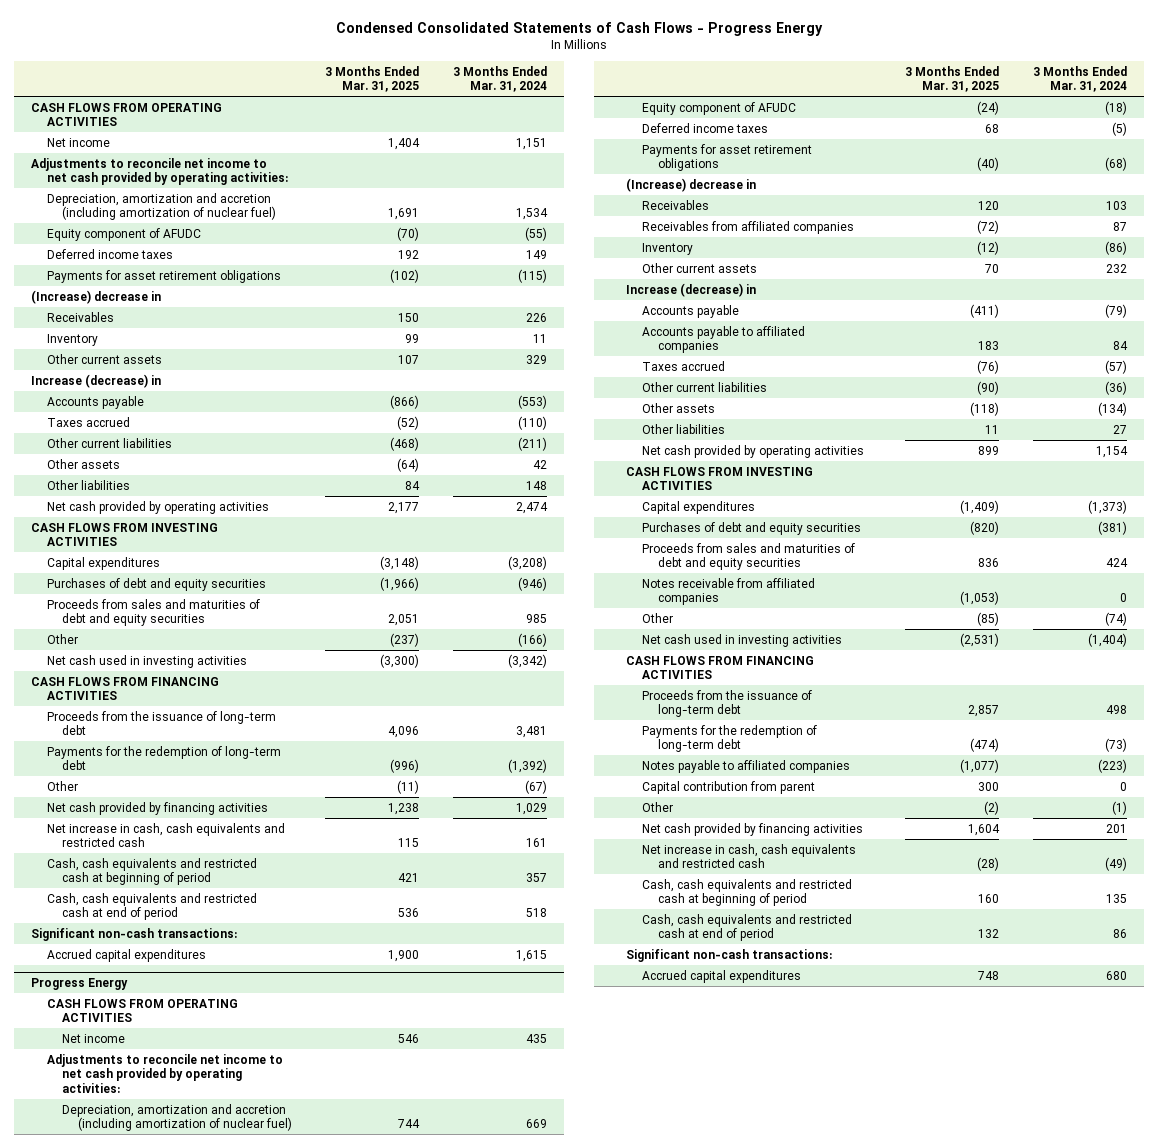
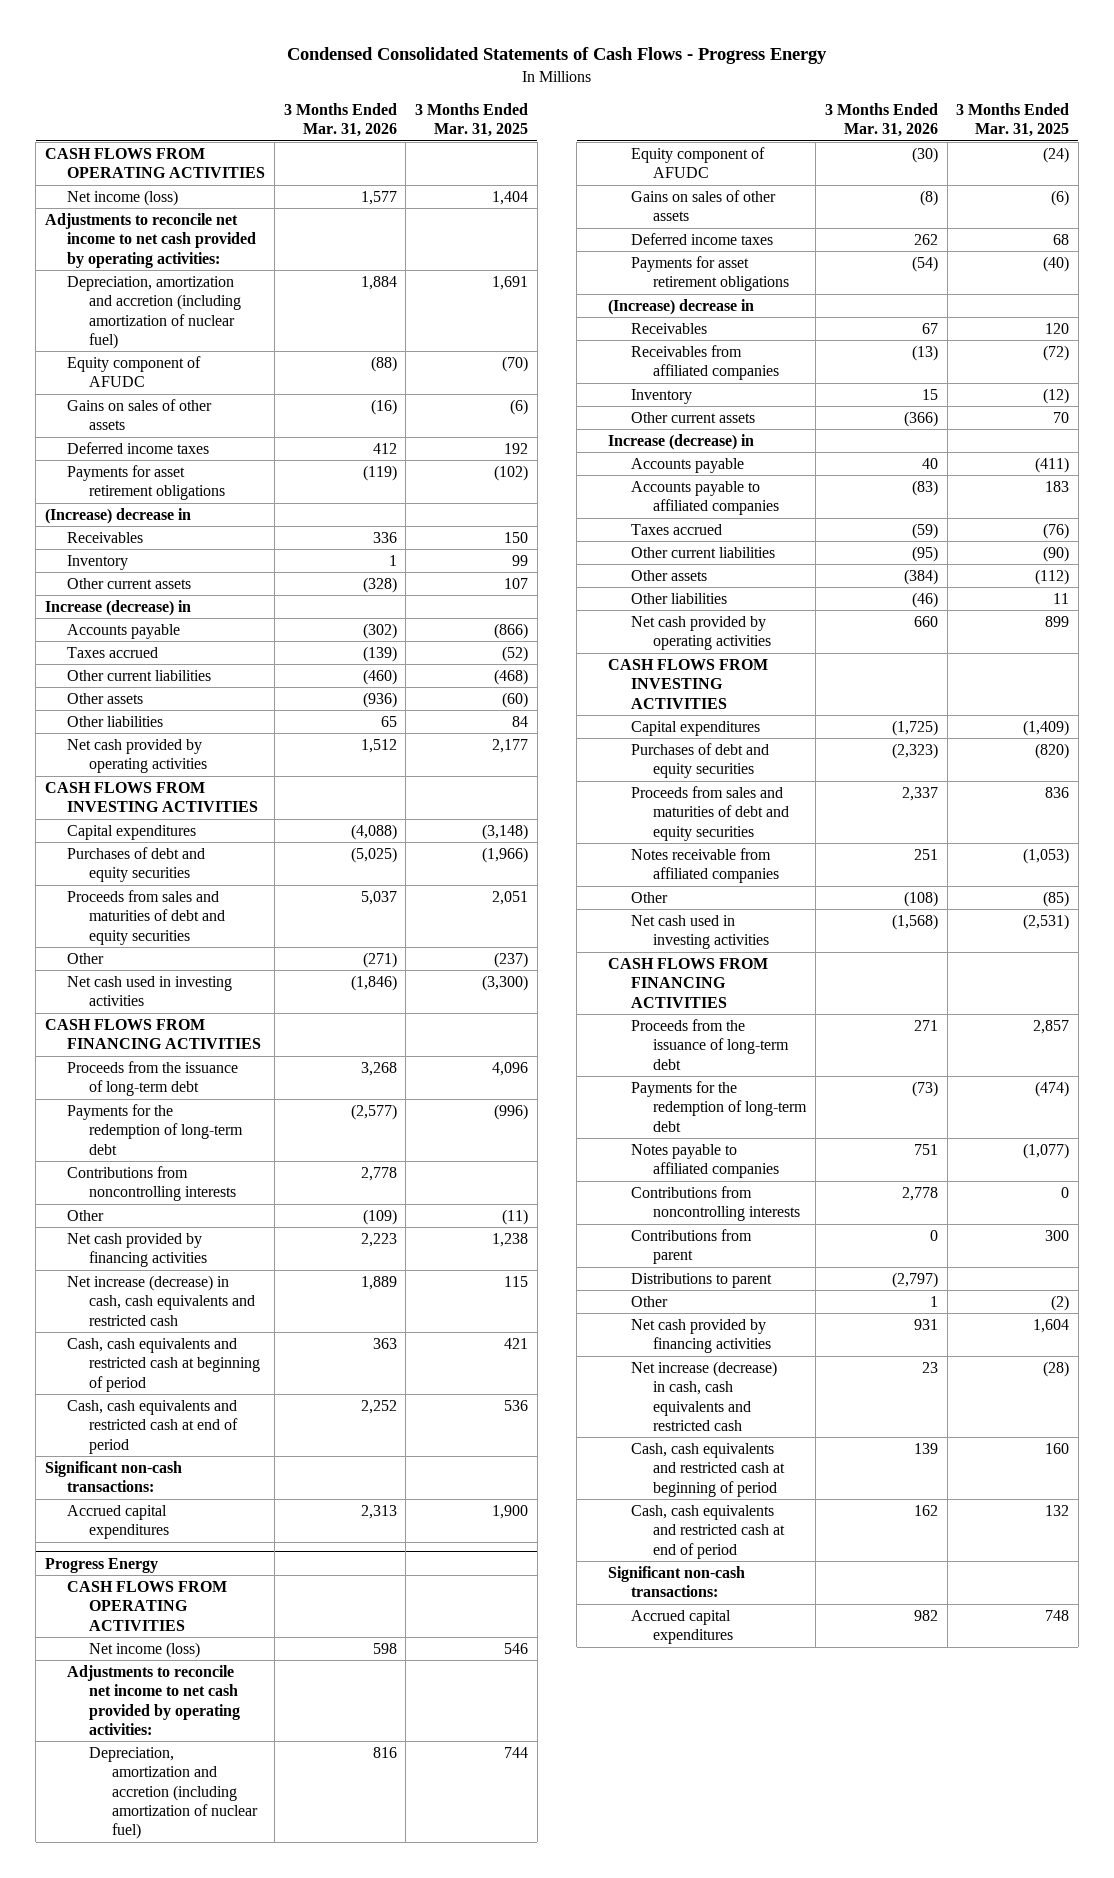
- | 3 Months Ended Mar. 31, 2025 | 3 Months Ended Mar. 31, 2024
+ | 3 Months Ended Mar. 31, 2026 | 3 Months Ended Mar. 31, 2025
- Net income | 1,404 | 1,151
+ Net income (loss) | 1,577 | 1,404
+ Gains on sales of other assets | (16) | (6)
- Other assets | (64) | 42
+ Other assets | (936) | (60)
+ Contributions from noncontrolling interests | 2,778 |
- Net increase in cash, cash equivalents and restricted cash | 115 | 161
+ Net increase (decrease) in cash, cash equivalents and restricted cash | 1,889 | 115
@ Progress Energy
- Net income | 546 | 435
+ Net income (loss) | 598 | 546
+ Gains on sales of other assets | (8) | (6)
- Other assets | (118) | (134)
+ Other assets | (384) | (112)
- Capital contribution from parent | 300 | 0
+ Contributions from noncontrolling interests | 2,778 | 0
+ Contributions from parent | 0 | 300
+ Distributions to parent | (2,797) |
- Net increase in cash, cash equivalents and restricted cash | (28) | (49)
+ Net increase (decrease) in cash, cash equivalents and restricted cash | 23 | (28)

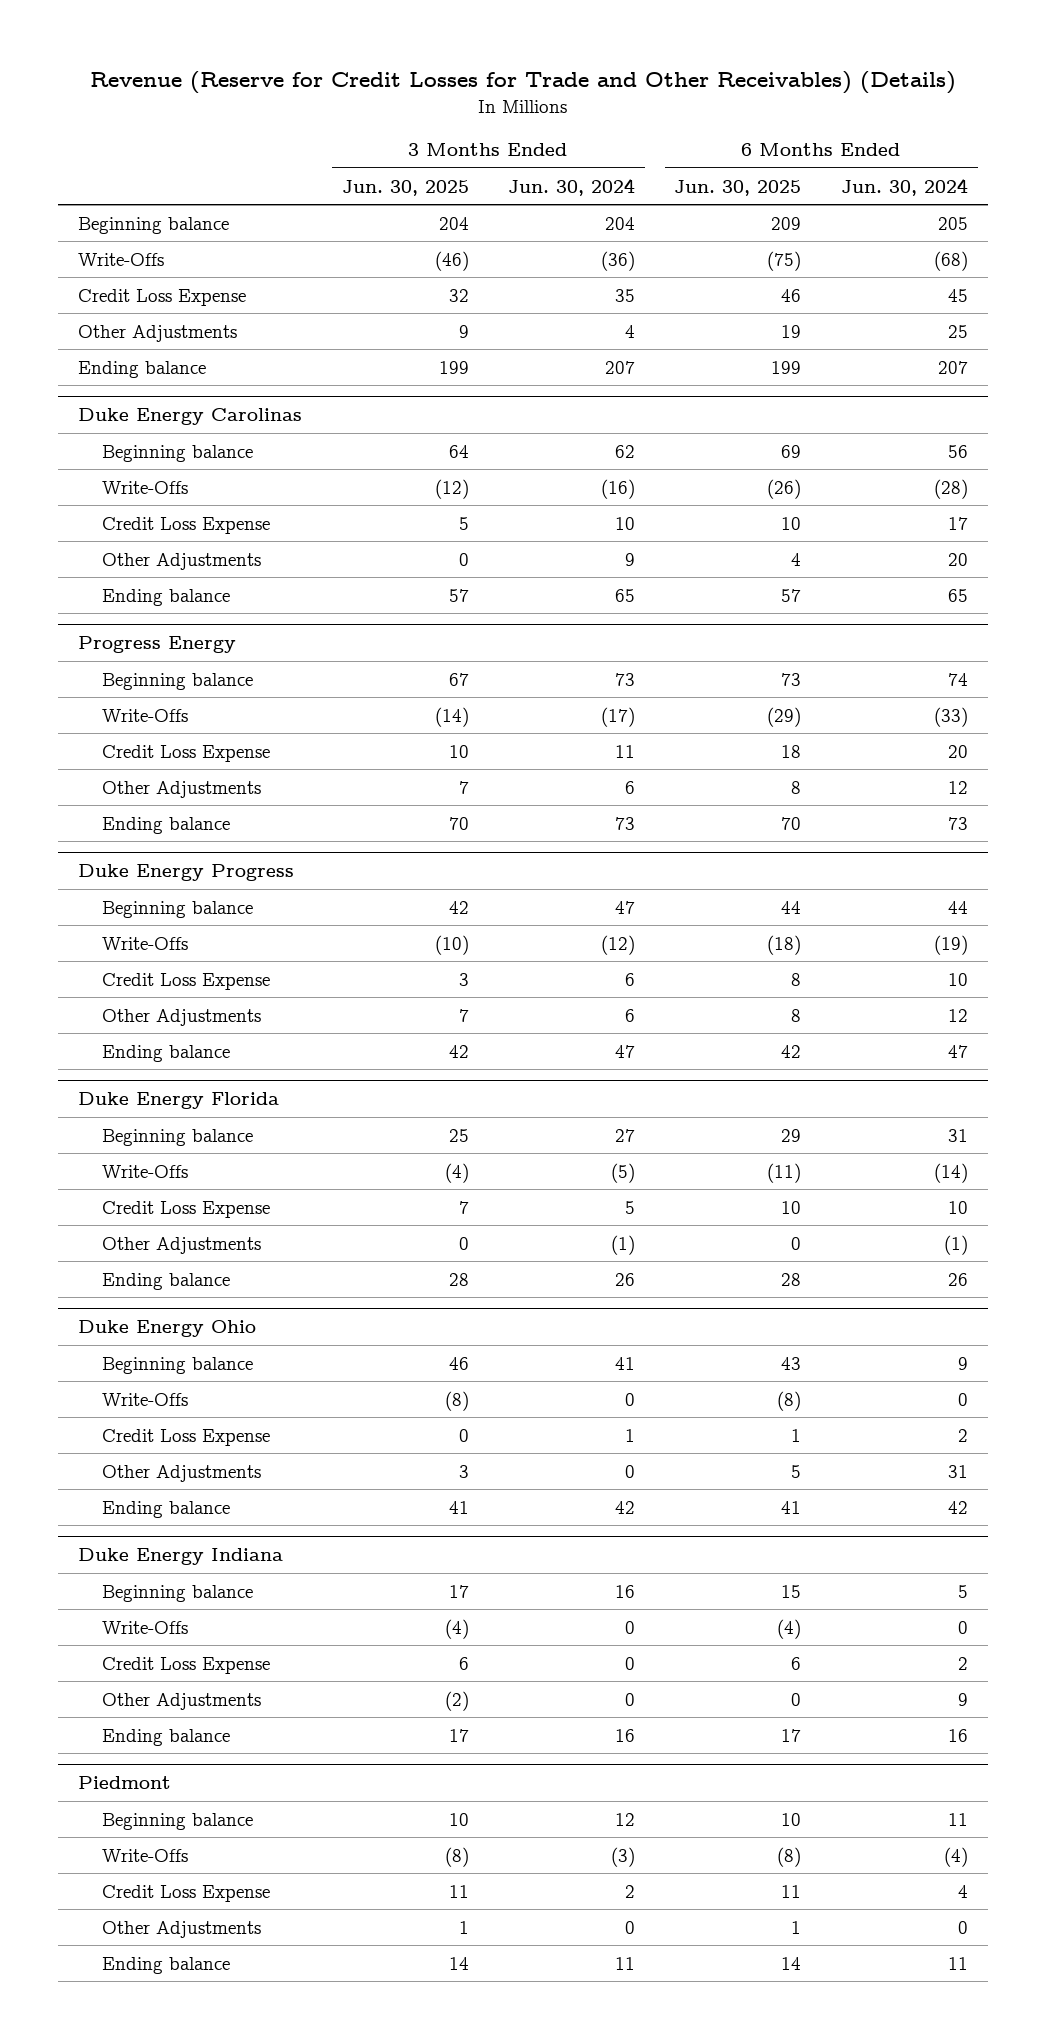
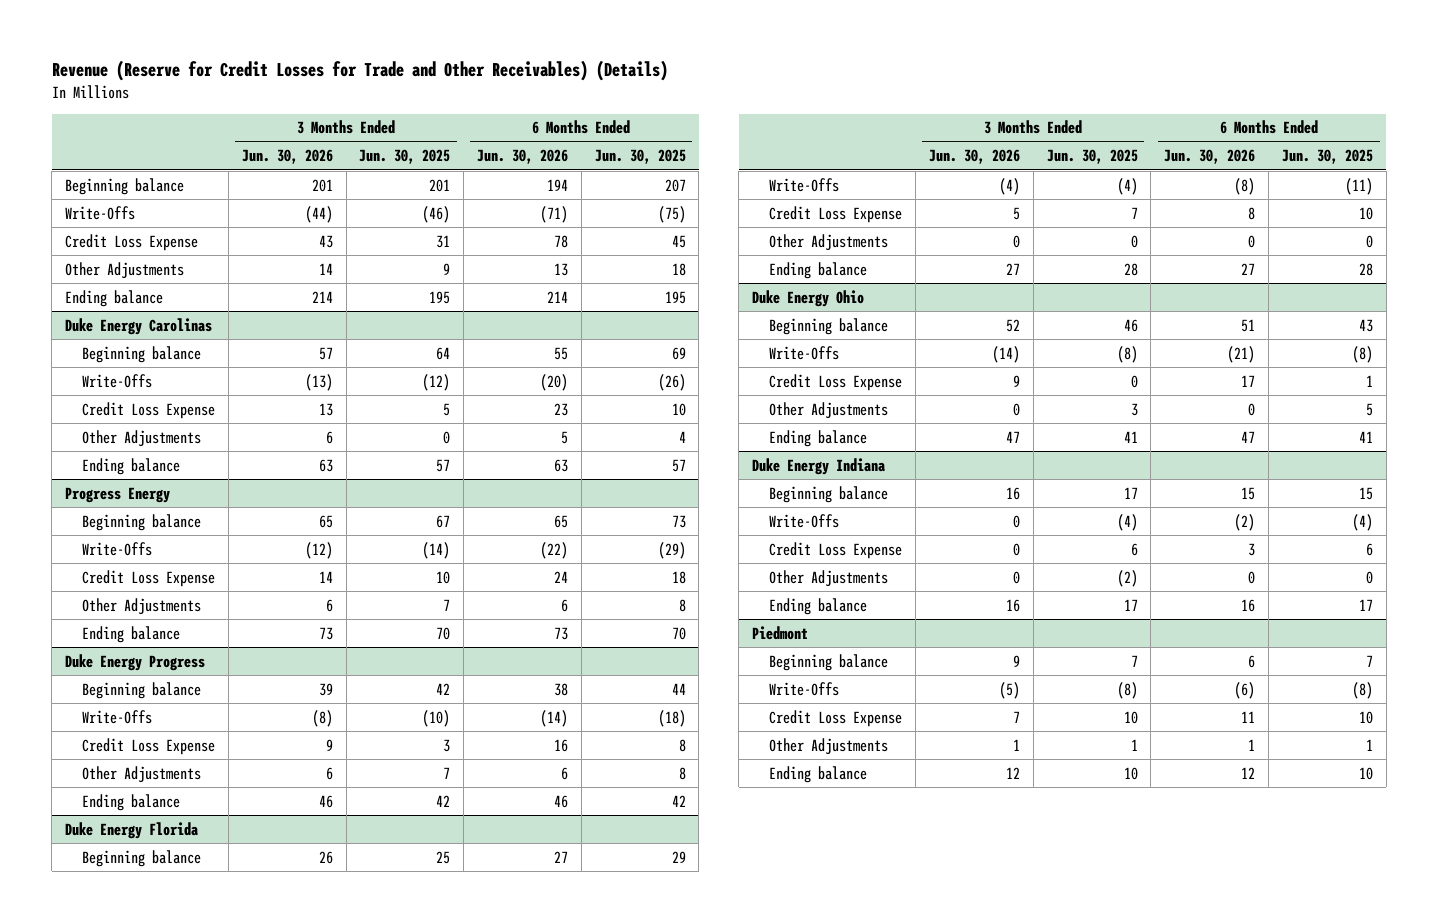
- | 3 Months Ended Jun. 30, 2025 | 3 Months Ended Jun. 30, 2024 | 6 Months Ended Jun. 30, 2025 | 6 Months Ended Jun. 30, 2024
+ | 3 Months Ended Jun. 30, 2026 | 3 Months Ended Jun. 30, 2025 | 6 Months Ended Jun. 30, 2026 | 6 Months Ended Jun. 30, 2025
- Beginning balance | 204 | 204 | 209 | 205
+ Beginning balance | 201 | 201 | 194 | 207
- Credit Loss Expense | 32 | 35 | 46 | 45
- Other Adjustments | 9 | 4 | 19 | 25
- Ending balance | 199 | 207 | 199 | 207
+ Credit Loss Expense | 43 | 31 | 78 | 45
+ Other Adjustments | 14 | 9 | 13 | 18
+ Ending balance | 214 | 195 | 214 | 195
@ Piedmont
- Beginning balance | 10 | 12 | 10 | 11
+ Beginning balance | 9 | 7 | 6 | 7
- Credit Loss Expense | 11 | 2 | 11 | 4
+ Credit Loss Expense | 7 | 10 | 11 | 10
- Ending balance | 14 | 11 | 14 | 11
+ Ending balance | 12 | 10 | 12 | 10

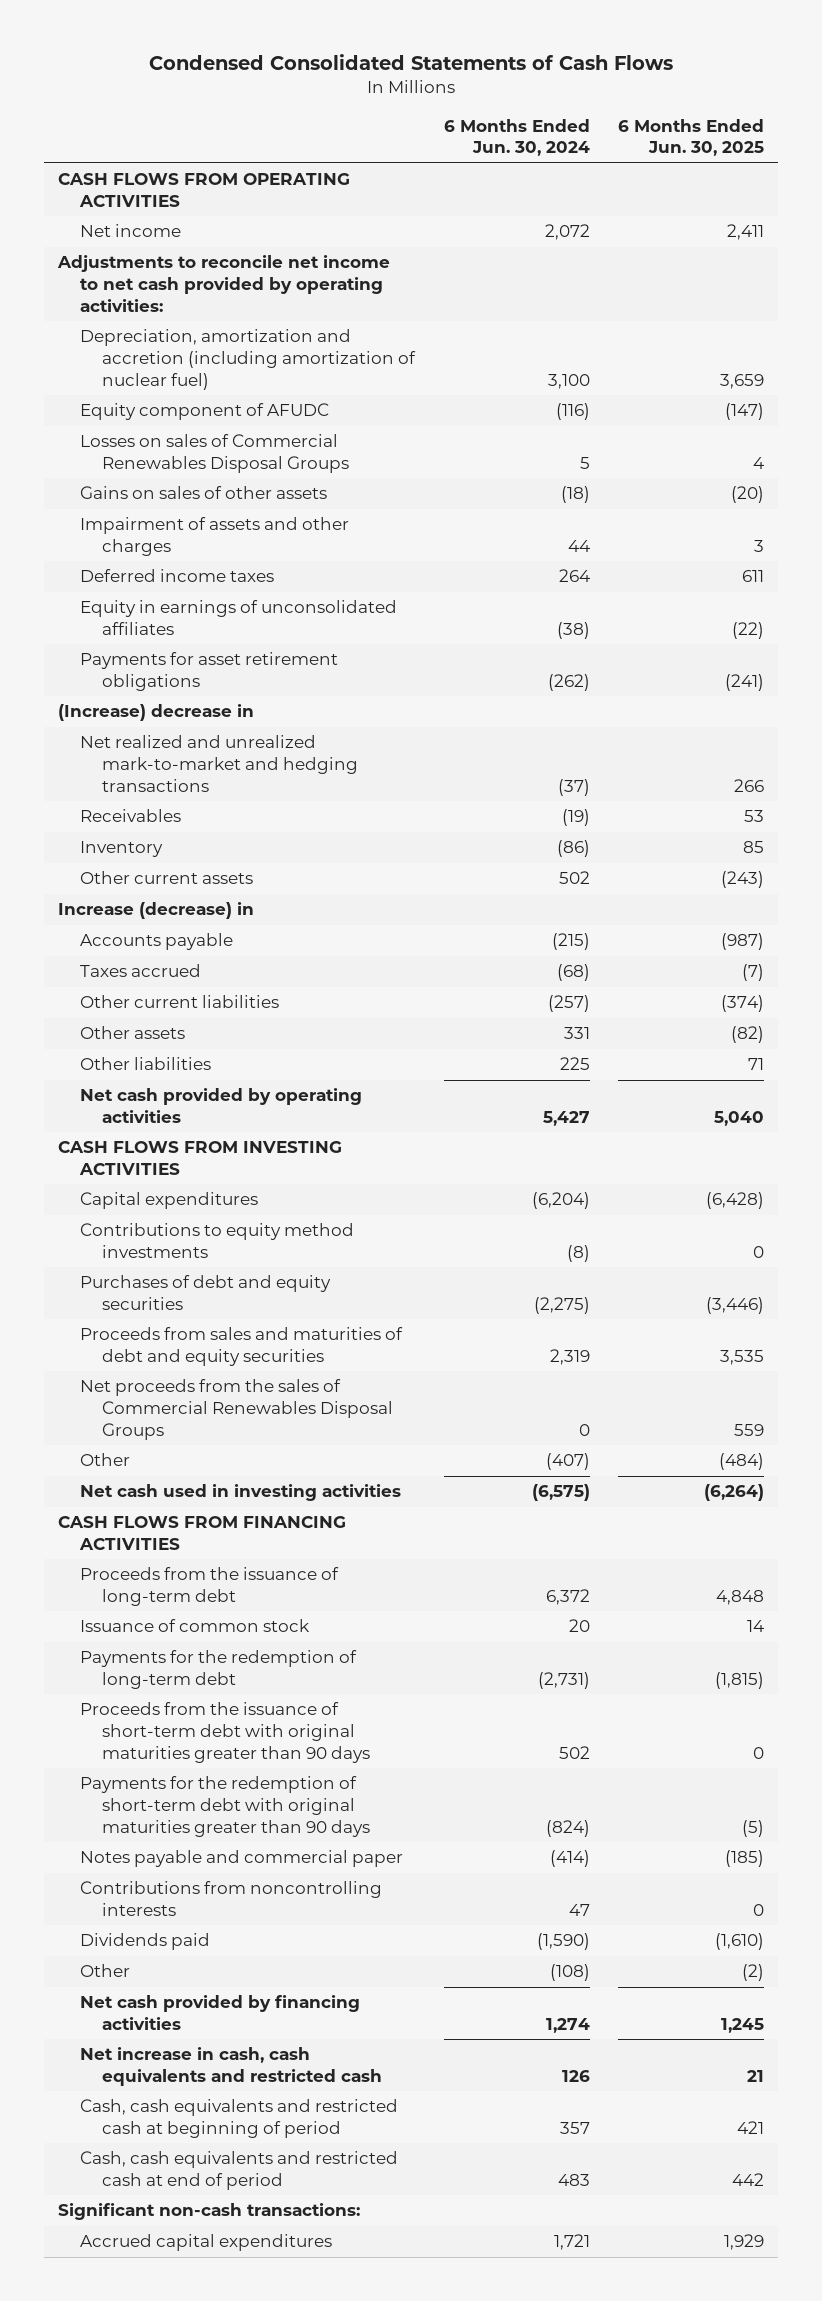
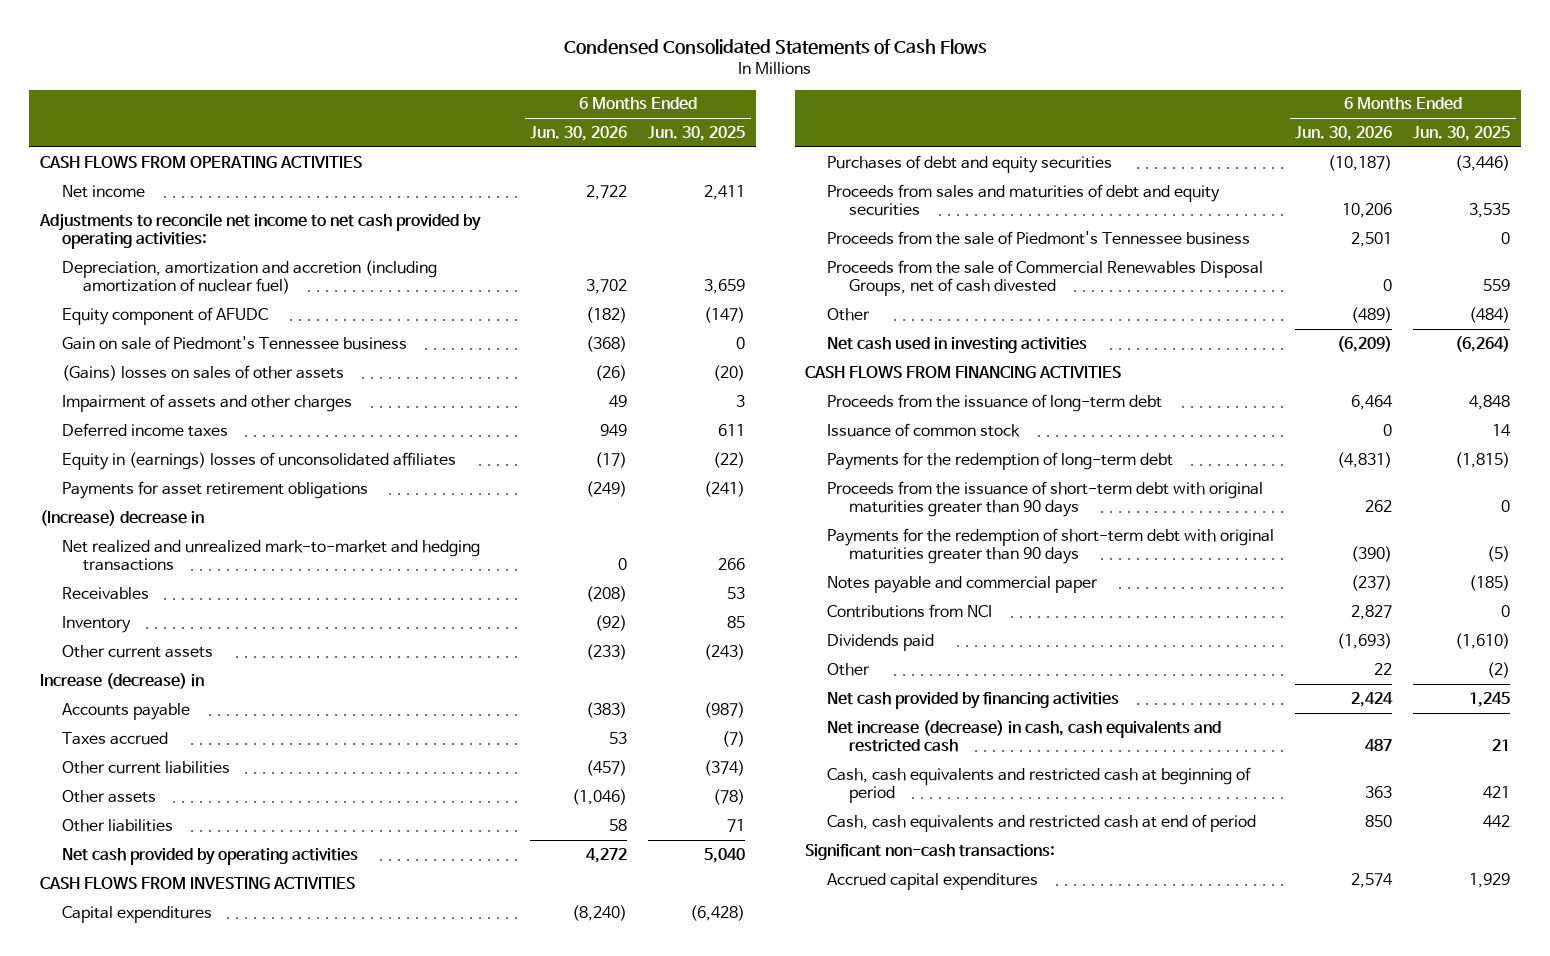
- | 6 Months Ended Jun. 30, 2024 | 6 Months Ended Jun. 30, 2025
+ | 6 Months Ended Jun. 30, 2026 | 6 Months Ended Jun. 30, 2025
- Losses on sales of Commercial Renewables Disposal Groups | 5 | 4
- Gains on sales of other assets | (18) | (20)
+ Gain on sale of Piedmont's Tennessee business | (368) | 0
+ (Gains) losses on sales of other assets | (26) | (20)
- Equity in earnings of unconsolidated affiliates | (38) | (22)
+ Equity in (earnings) losses of unconsolidated affiliates | (17) | (22)
- Other assets | 331 | (82)
+ Other assets | (1,046) | (78)
- Contributions to equity method investments | (8) | 0
- Net proceeds from the sales of Commercial Renewables Disposal Groups | 0 | 559
+ Proceeds from the sale of Piedmont's Tennessee business | 2,501 | 0
+ Proceeds from the sale of Commercial Renewables Disposal Groups, net of cash divested | 0 | 559
- Contributions from noncontrolling interests | 47 | 0
+ Contributions from NCI | 2,827 | 0
- Net increase in cash, cash equivalents and restricted cash | 126 | 21
+ Net increase (decrease) in cash, cash equivalents and restricted cash | 487 | 21

